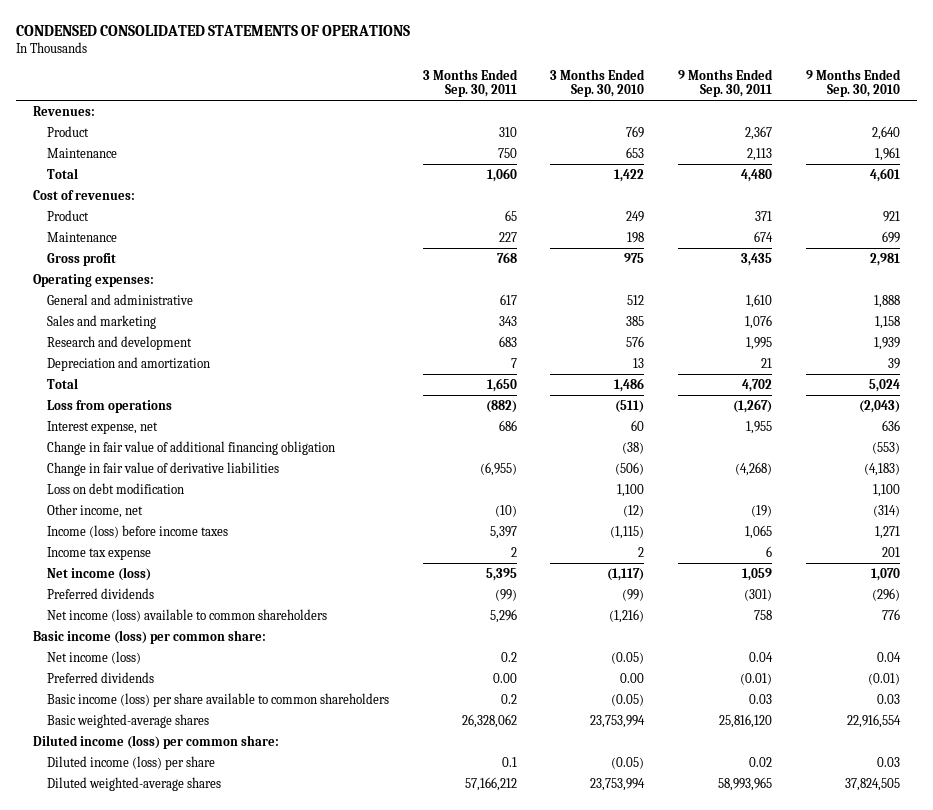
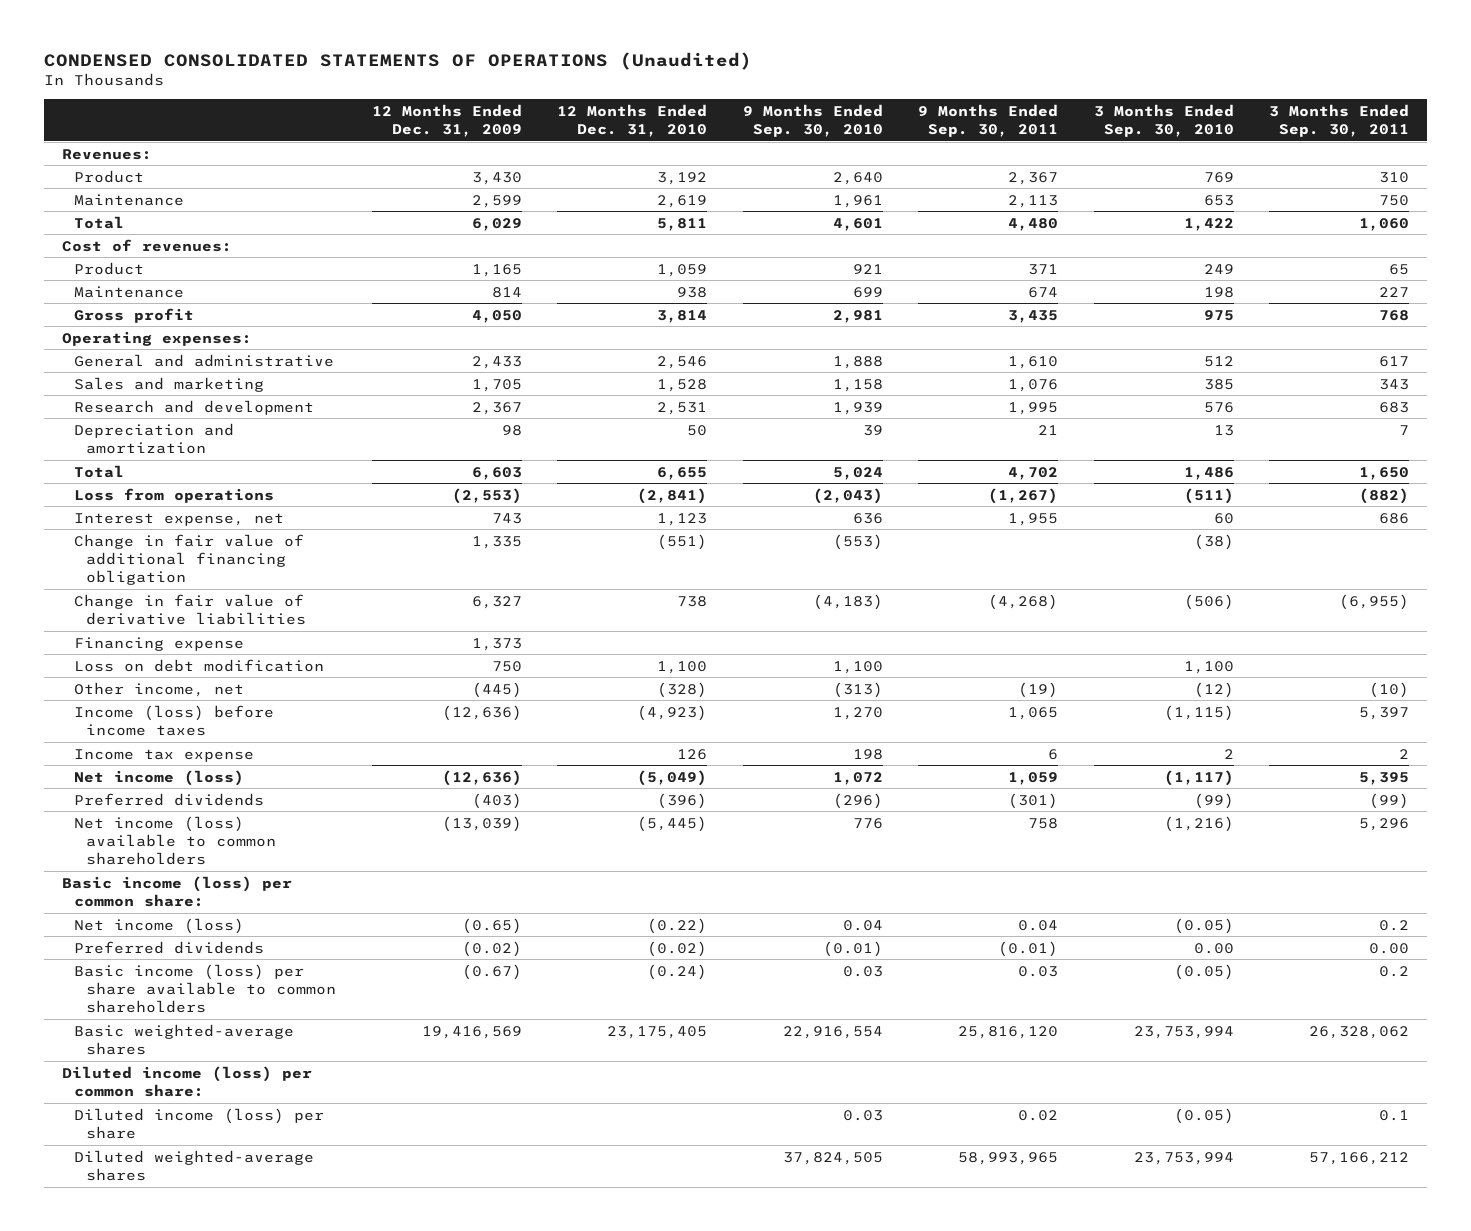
- CONDENSED CONSOLIDATED STATEMENTS OF OPERATIONS
+ CONDENSED CONSOLIDATED STATEMENTS OF OPERATIONS (Unaudited)
- | 3 Months Ended Sep. 30, 2011 | 3 Months Ended Sep. 30, 2010 | 9 Months Ended Sep. 30, 2011 | 9 Months Ended Sep. 30, 2010
+ | 12 Months Ended Dec. 31, 2009 | 12 Months Ended Dec. 31, 2010 | 9 Months Ended Sep. 30, 2010 | 9 Months Ended Sep. 30, 2011 | 3 Months Ended Sep. 30, 2010 | 3 Months Ended Sep. 30, 2011
+ Financing expense | 1,373 | | | | |
- Other income, net | (10) | (12) | (19) | (314)
- Income (loss) before income taxes | 5,397 | (1,115) | 1,065 | 1,271
- Income tax expense | 2 | 2 | 6 | 201
- Net income (loss) | 5,395 | (1,117) | 1,059 | 1,070
+ Other income, net | (445) | (328) | (313) | (19) | (12) | (10)
+ Income (loss) before income taxes | (12,636) | (4,923) | 1,270 | 1,065 | (1,115) | 5,397
+ Income tax expense | | 126 | 198 | 6 | 2 | 2
+ Net income (loss) | (12,636) | (5,049) | 1,072 | 1,059 | (1,117) | 5,395

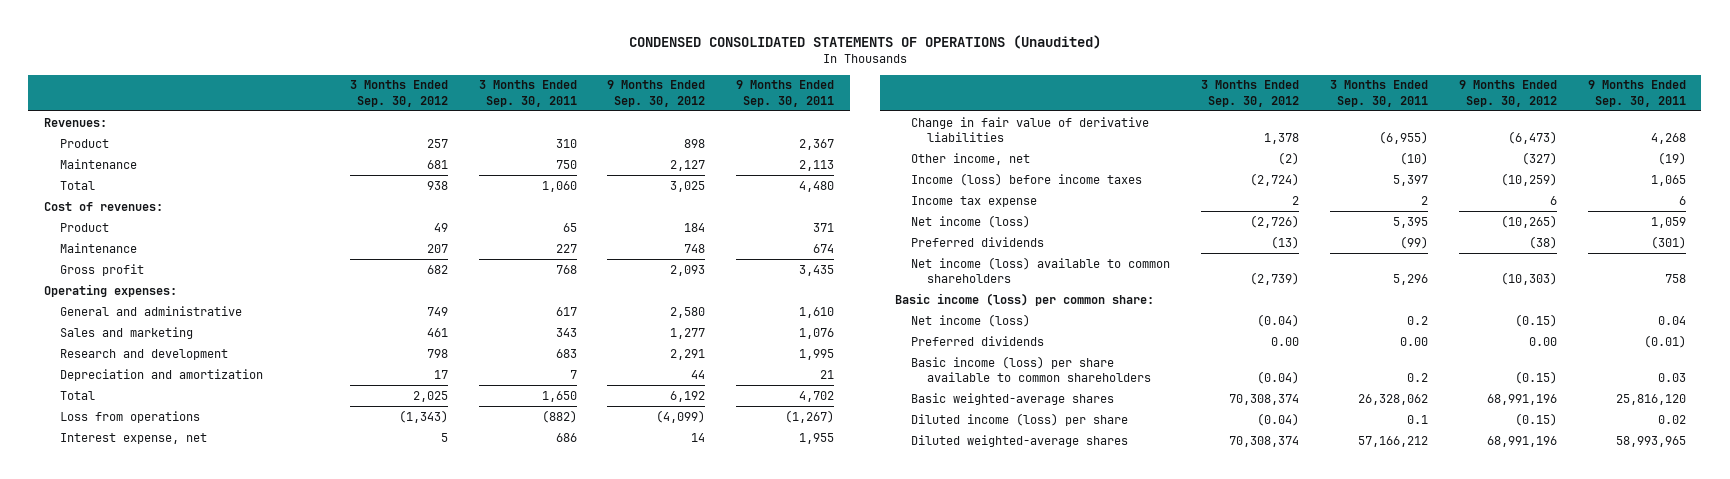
- | 12 Months Ended Dec. 31, 2009 | 12 Months Ended Dec. 31, 2010 | 9 Months Ended Sep. 30, 2010 | 9 Months Ended Sep. 30, 2011 | 3 Months Ended Sep. 30, 2010 | 3 Months Ended Sep. 30, 2011
+ | 3 Months Ended Sep. 30, 2012 | 3 Months Ended Sep. 30, 2011 | 9 Months Ended Sep. 30, 2012 | 9 Months Ended Sep. 30, 2011
- Change in fair value of additional financing obligation | 1,335 | (551) | (553) | | (38) |
- Change in fair value of derivative liabilities | 6,327 | 738 | (4,183) | (4,268) | (506) | (6,955)
- Financing expense | 1,373 | | | | |
- Loss on debt modification | 750 | 1,100 | 1,100 | | 1,100 |
+ Change in fair value of derivative liabilities | 1,378 | (6,955) | (6,473) | 4,268
- Diluted income (loss) per common share:

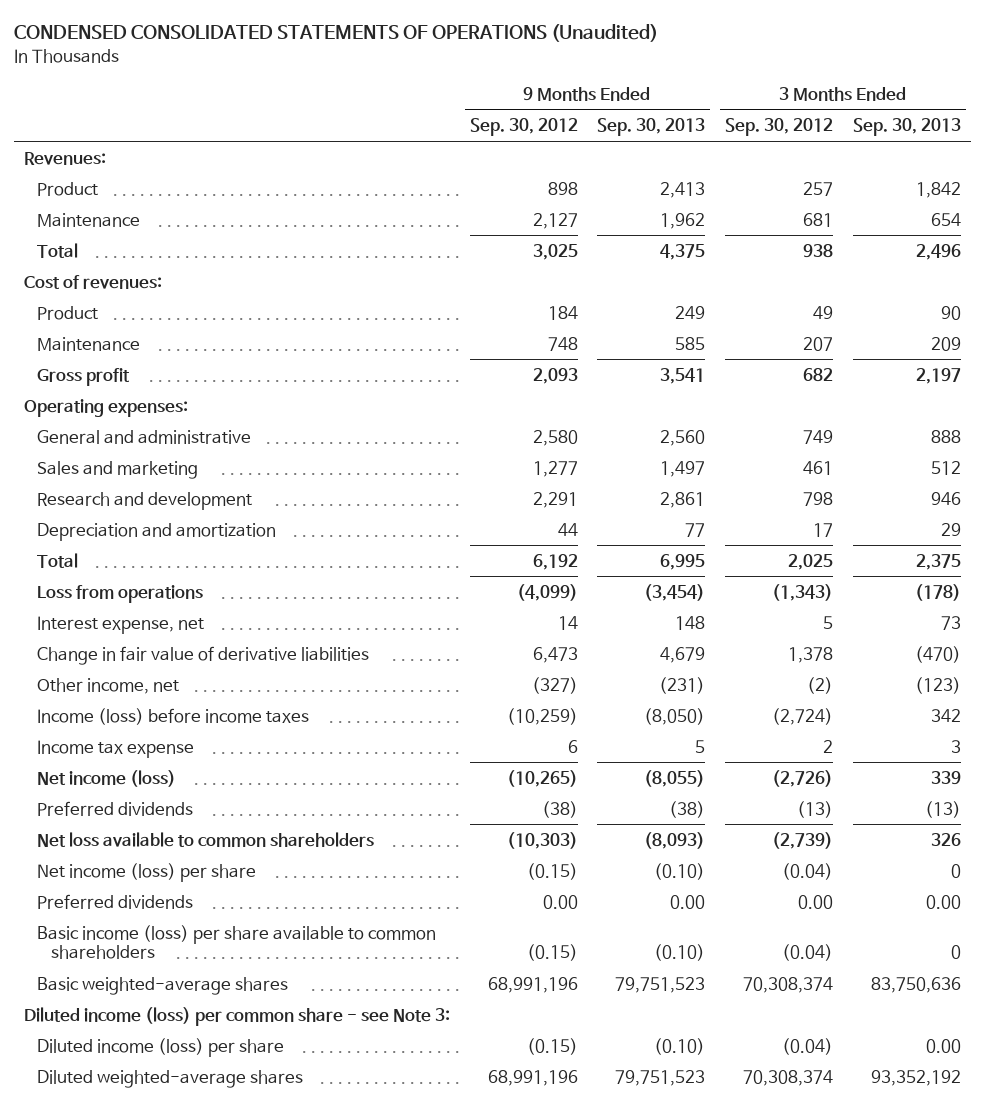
- | 3 Months Ended Sep. 30, 2012 | 3 Months Ended Sep. 30, 2011 | 9 Months Ended Sep. 30, 2012 | 9 Months Ended Sep. 30, 2011
+ | 9 Months Ended Sep. 30, 2012 | 9 Months Ended Sep. 30, 2013 | 3 Months Ended Sep. 30, 2012 | 3 Months Ended Sep. 30, 2013
- Change in fair value of derivative liabilities | 1,378 | (6,955) | (6,473) | 4,268
+ Change in fair value of derivative liabilities | 6,473 | 4,679 | 1,378 | (470)
- Net income (loss) available to common shareholders | (2,739) | 5,296 | (10,303) | 758
- Basic income (loss) per common share:
- Net income (loss) | (0.04) | 0.2 | (0.15) | 0.04
+ Net loss available to common shareholders | (10,303) | (8,093) | (2,739) | 326
+ Net income (loss) per share | (0.15) | (0.10) | (0.04) | 0
+ Diluted income (loss) per common share - see Note 3:

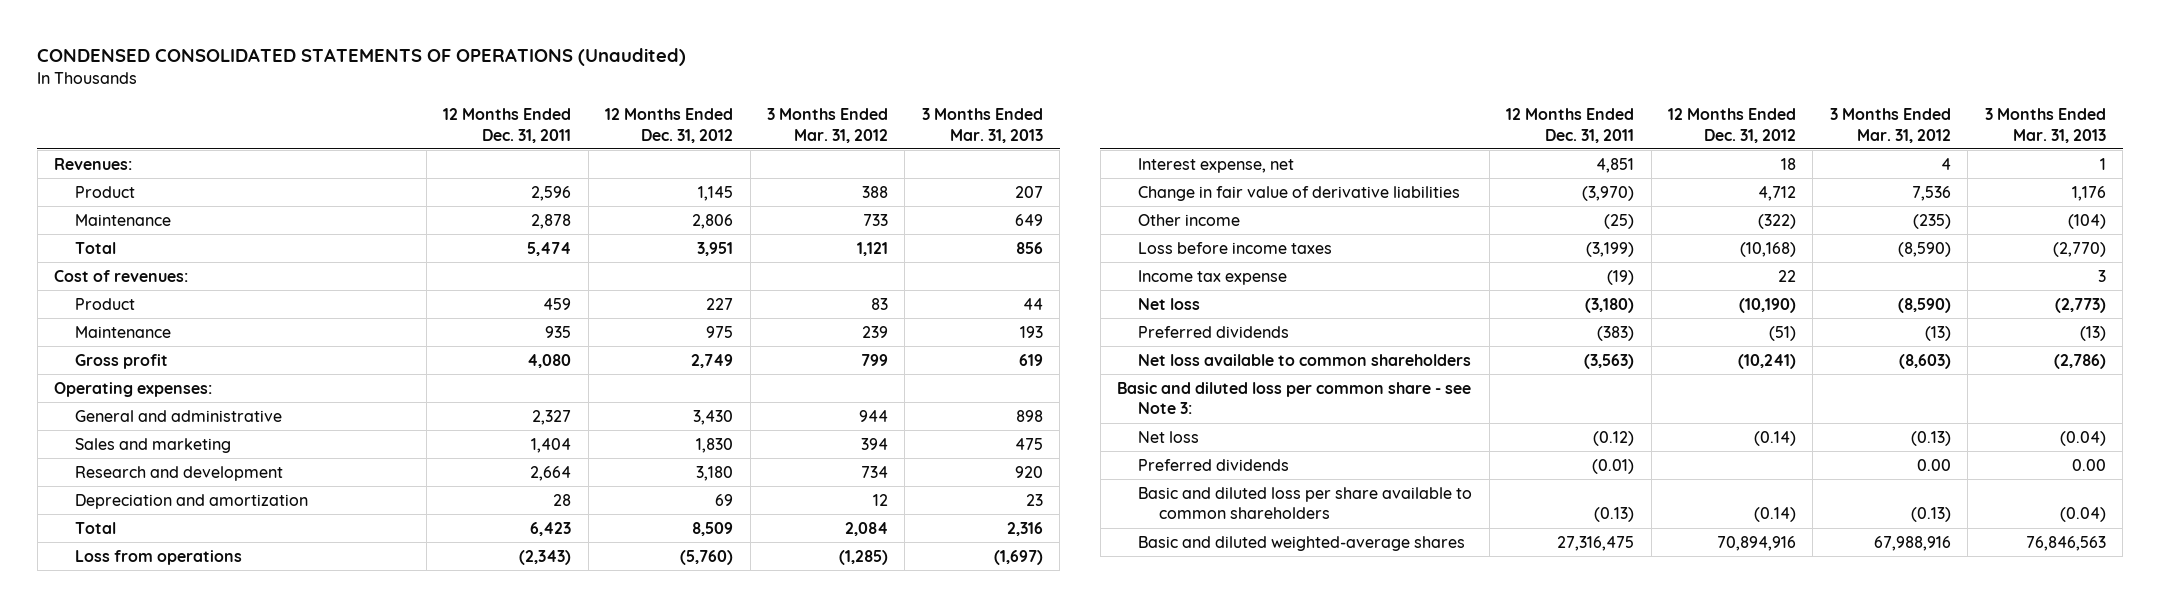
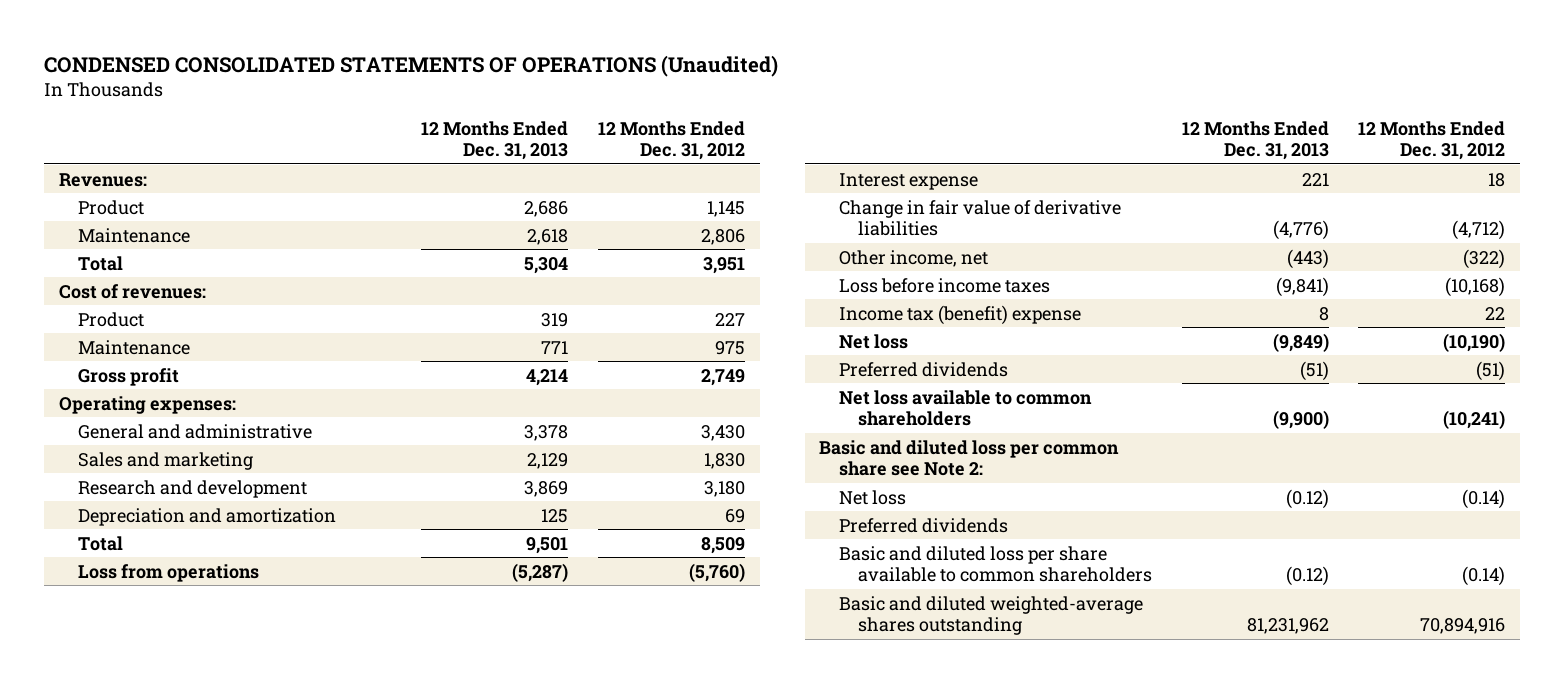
- | 12 Months Ended Dec. 31, 2011 | 12 Months Ended Dec. 31, 2012 | 3 Months Ended Mar. 31, 2012 | 3 Months Ended Mar. 31, 2013
+ | 12 Months Ended Dec. 31, 2013 | 12 Months Ended Dec. 31, 2012
- Interest expense, net | 4,851 | 18 | 4 | 1
- Change in fair value of derivative liabilities | (3,970) | 4,712 | 7,536 | 1,176
- Other income | (25) | (322) | (235) | (104)
+ Interest expense | 221 | 18
+ Change in fair value of derivative liabilities | (4,776) | (4,712)
+ Other income, net | (443) | (322)
- Income tax expense | (19) | 22 | | 3
+ Income tax (benefit) expense | 8 | 22
- Basic and diluted loss per common share - see Note 3:
+ Basic and diluted loss per common share see Note 2:
- Basic and diluted weighted-average shares | 27,316,475 | 70,894,916 | 67,988,916 | 76,846,563
+ Basic and diluted weighted-average shares outstanding | 81,231,962 | 70,894,916

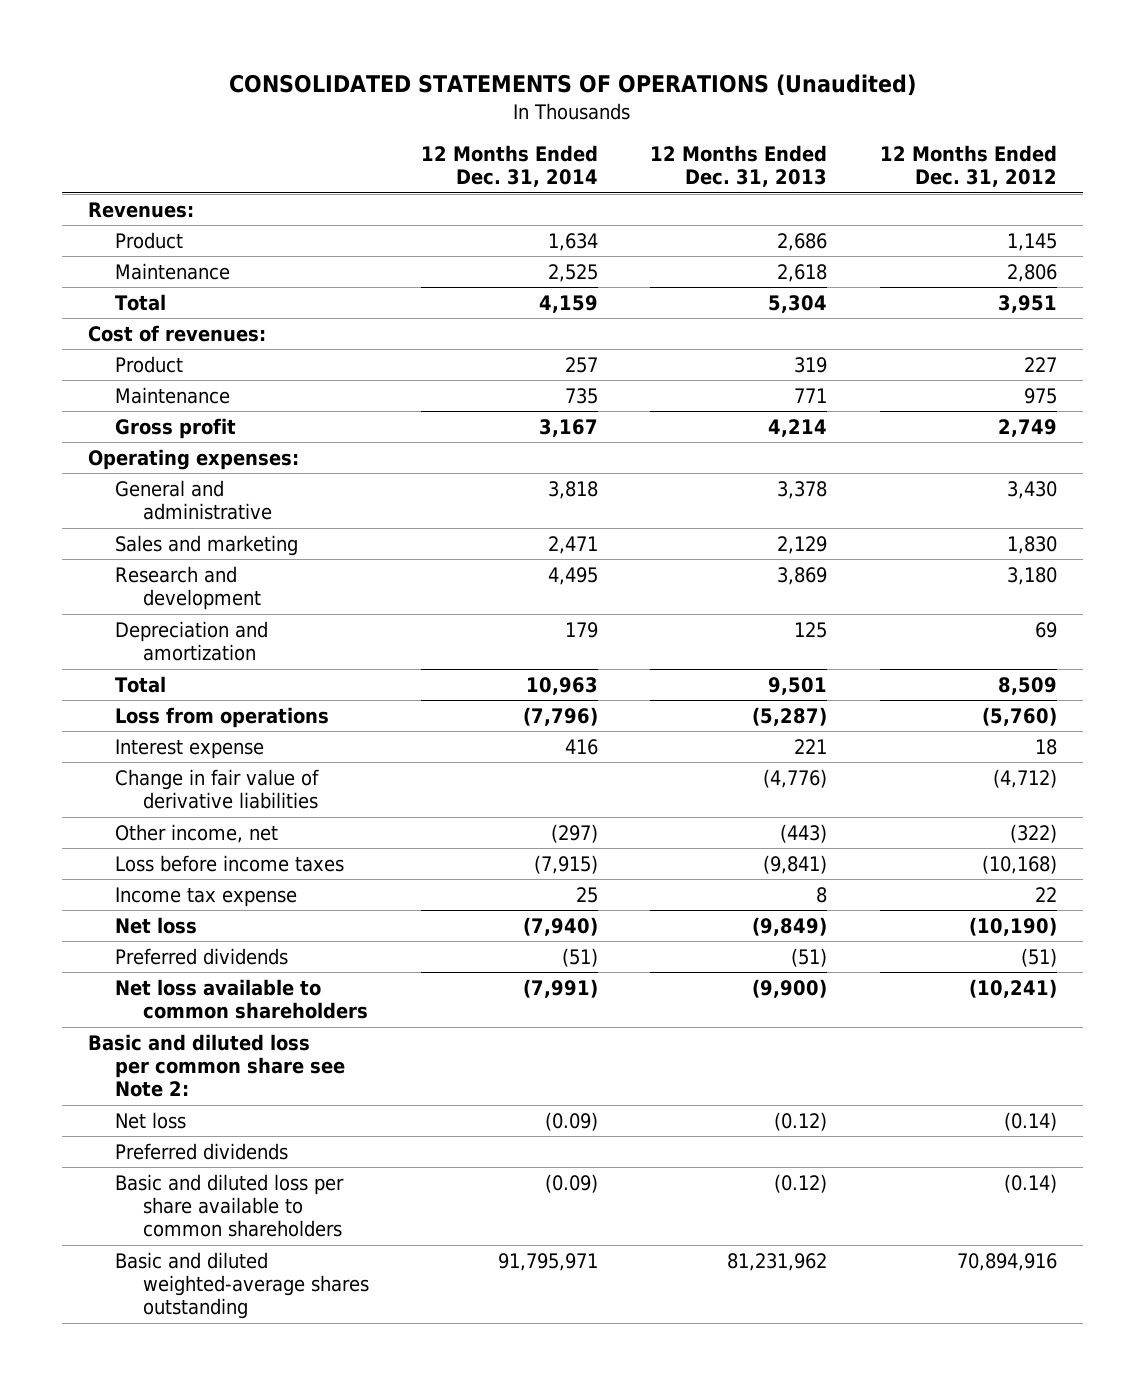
- CONDENSED CONSOLIDATED STATEMENTS OF OPERATIONS (Unaudited)
+ CONSOLIDATED STATEMENTS OF OPERATIONS (Unaudited)
- | 12 Months Ended Dec. 31, 2013 | 12 Months Ended Dec. 31, 2012
+ | 12 Months Ended Dec. 31, 2014 | 12 Months Ended Dec. 31, 2013 | 12 Months Ended Dec. 31, 2012
- Income tax (benefit) expense | 8 | 22
+ Income tax expense | 25 | 8 | 22

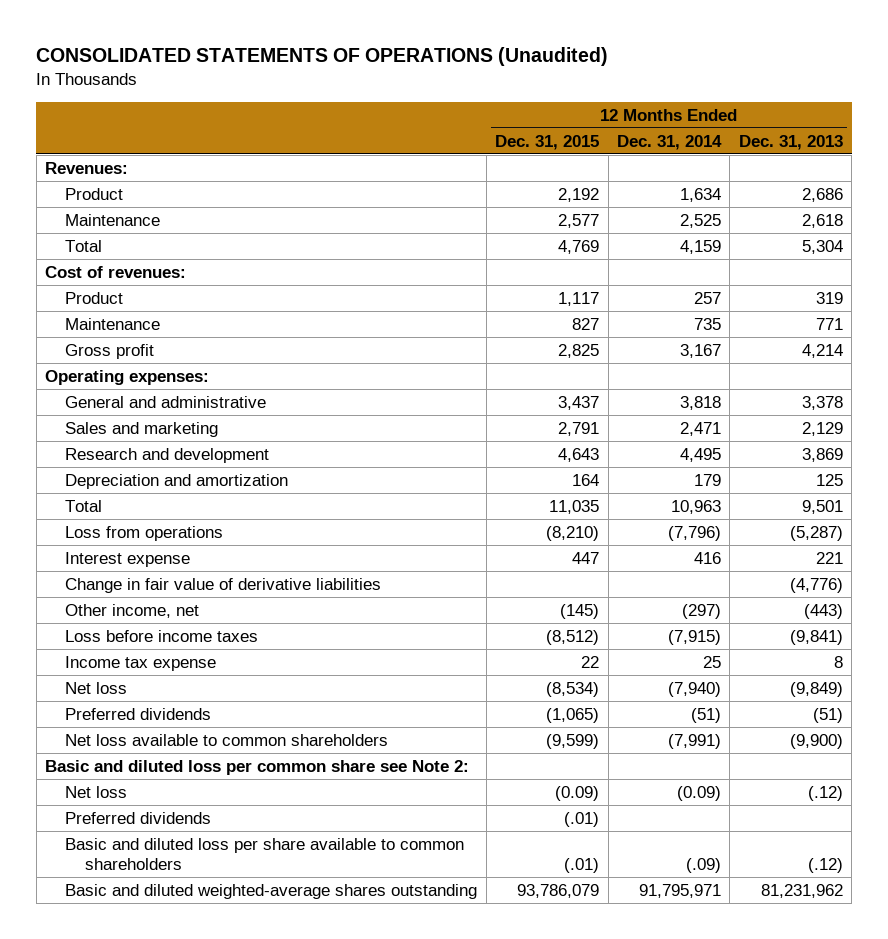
- | 12 Months Ended Dec. 31, 2014 | 12 Months Ended Dec. 31, 2013 | 12 Months Ended Dec. 31, 2012
+ | 12 Months Ended Dec. 31, 2015 | 12 Months Ended Dec. 31, 2014 | 12 Months Ended Dec. 31, 2013
- Net loss | (0.09) | (0.12) | (0.14)
+ Net loss | (0.09) | (0.09) | (.12)
- Basic and diluted loss per share available to common shareholders | (0.09) | (0.12) | (0.14)
+ Basic and diluted loss per share available to common shareholders | (.01) | (.09) | (.12)

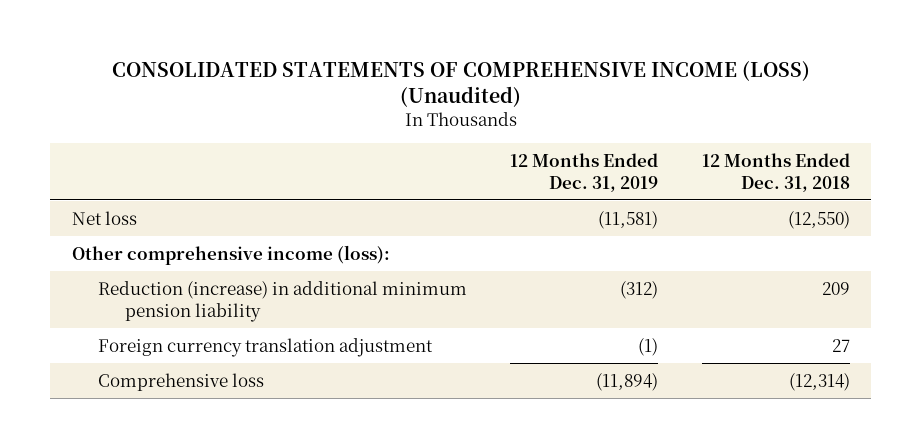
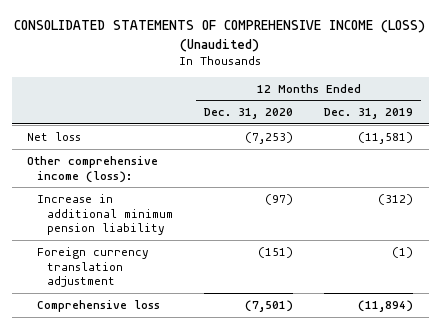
- | 12 Months Ended Dec. 31, 2019 | 12 Months Ended Dec. 31, 2018
+ | 12 Months Ended Dec. 31, 2020 | 12 Months Ended Dec. 31, 2019
- Reduction (increase) in additional minimum pension liability | (312) | 209
+ Increase in additional minimum pension liability | (97) | (312)

